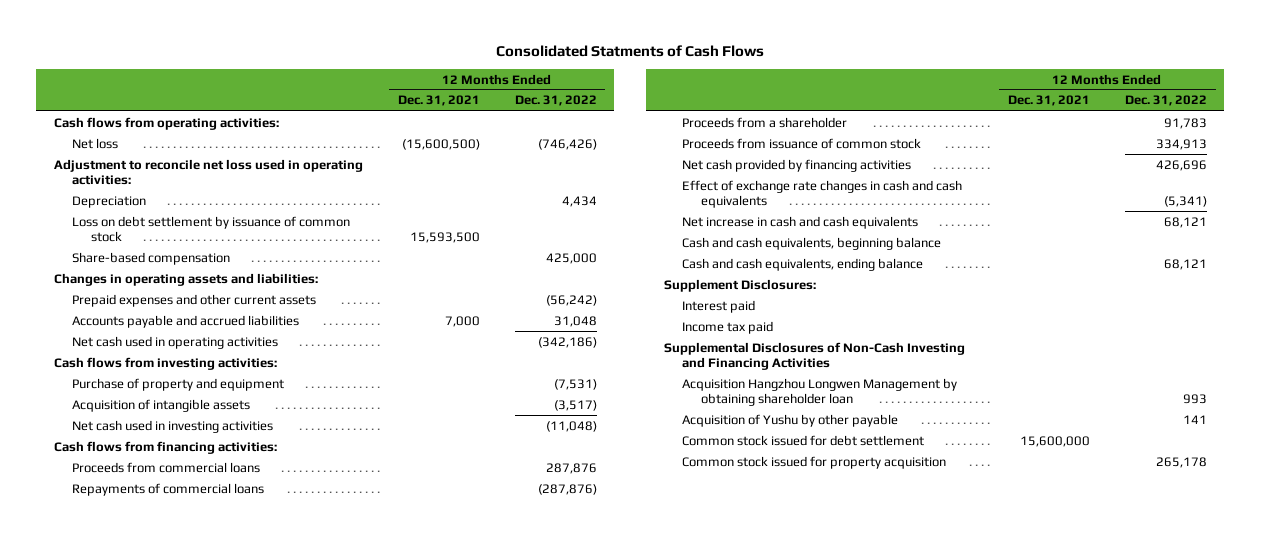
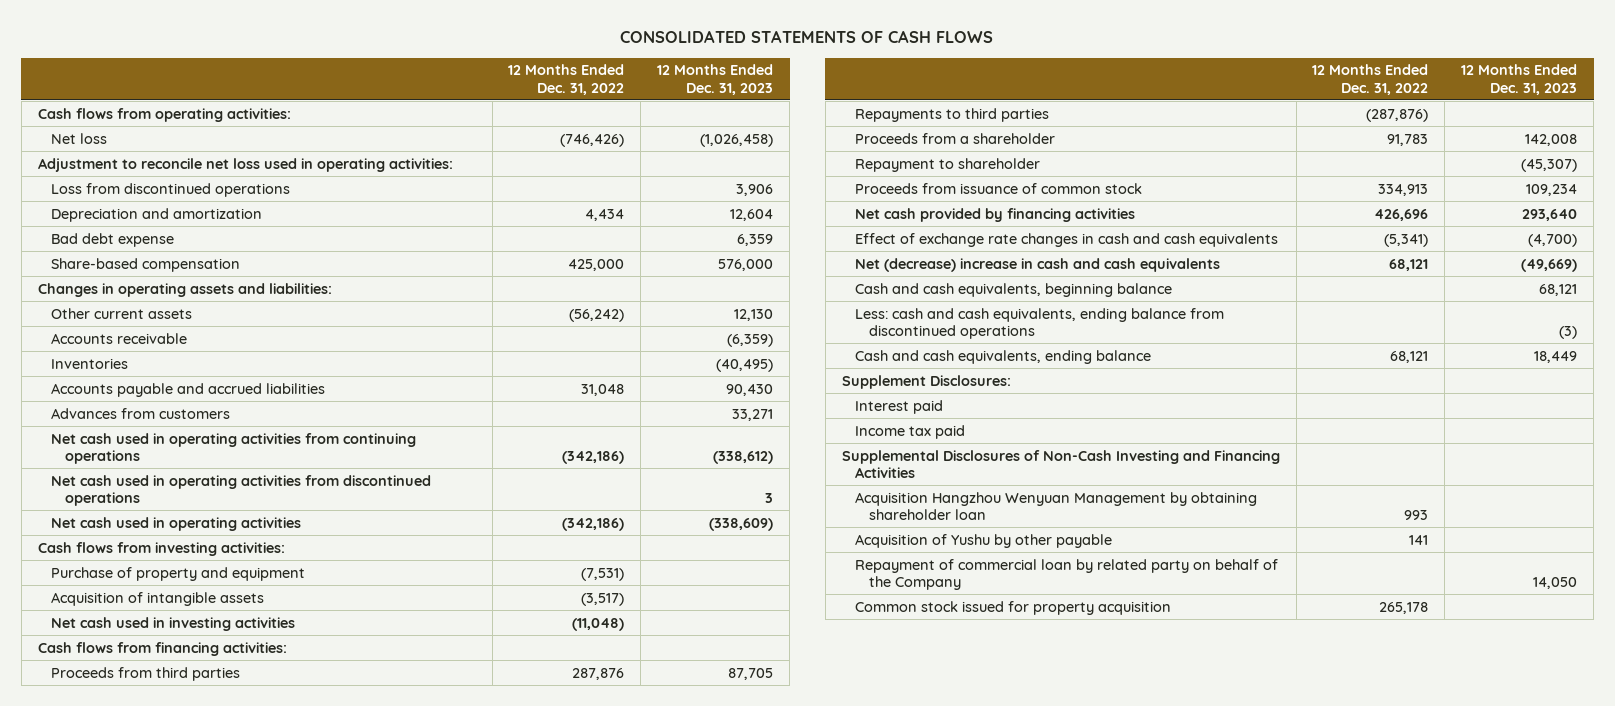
- Consolidated Statments of Cash Flows
+ CONSOLIDATED STATEMENTS OF CASH FLOWS
- | 12 Months Ended Dec. 31, 2021 | 12 Months Ended Dec. 31, 2022
+ | 12 Months Ended Dec. 31, 2022 | 12 Months Ended Dec. 31, 2023
- Depreciation | | 4,434
- Loss on debt settlement by issuance of common stock | 15,593,500 |
+ Loss from discontinued operations | | 3,906
+ Depreciation and amortization | 4,434 | 12,604
+ Bad debt expense | | 6,359
- Prepaid expenses and other current assets | | (56,242)
+ Other current assets | (56,242) | 12,130
+ Accounts receivable | | (6,359)
+ Inventories | | (40,495)
+ Advances from customers | | 33,271
+ Net cash used in operating activities from continuing operations | (342,186) | (338,612)
+ Net cash used in operating activities from discontinued operations | | 3
- Proceeds from commercial loans | | 287,876
- Repayments of commercial loans | | (287,876)
+ Proceeds from third parties | 287,876 | 87,705
+ Repayments to third parties | (287,876) |
+ Repayment to shareholder | | (45,307)
- Net increase in cash and cash equivalents | | 68,121
+ Net (decrease) increase in cash and cash equivalents | 68,121 | (49,669)
+ Less: cash and cash equivalents, ending balance from discontinued operations | | (3)
- Acquisition Hangzhou Longwen Management by obtaining shareholder loan | | 993
+ Acquisition Hangzhou Wenyuan Management by obtaining shareholder loan | 993 |
- Common stock issued for debt settlement | 15,600,000 |
+ Repayment of commercial loan by related party on behalf of the Company | | 14,050

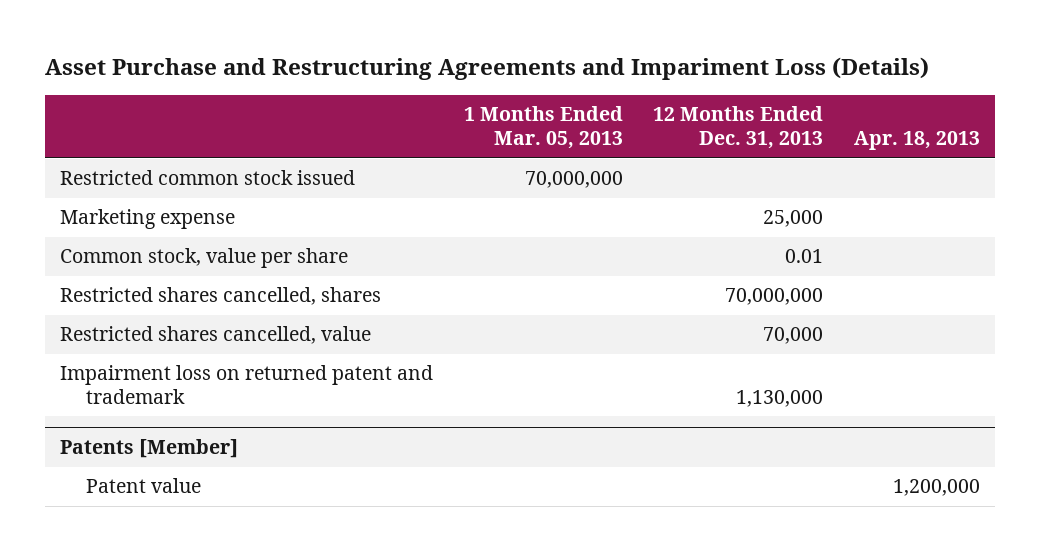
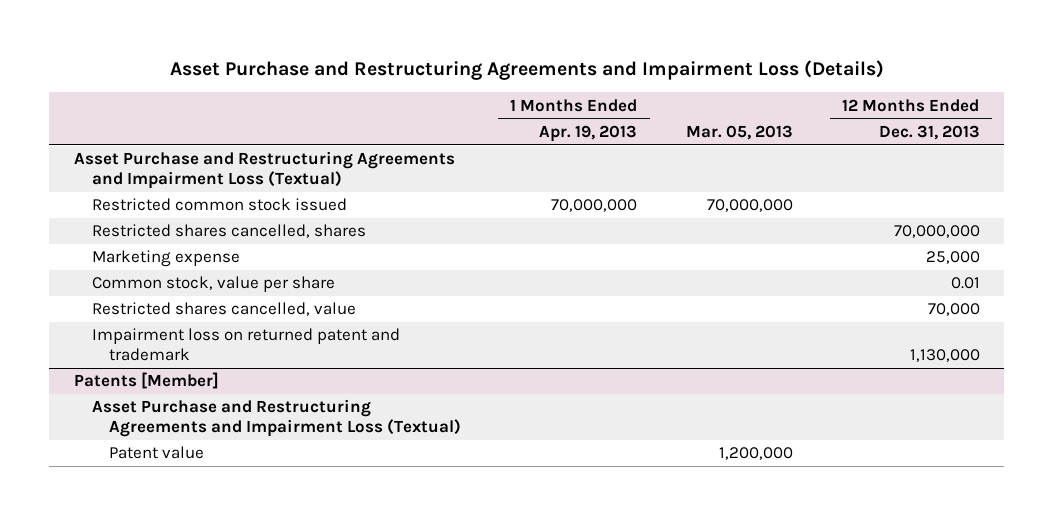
- Asset Purchase and Restructuring Agreements and Impariment Loss (Details)
+ Asset Purchase and Restructuring Agreements and Impairment Loss (Details)
- | 1 Months Ended Mar. 05, 2013 | 12 Months Ended Dec. 31, 2013 | Apr. 18, 2013
+ | 1 Months Ended Apr. 19, 2013 | Mar. 05, 2013 | 12 Months Ended Dec. 31, 2013
+ Asset Purchase and Restructuring Agreements and Impairment Loss (Textual)
moved up: Restricted shares cancelled, shares | | | 70,000,000
@ Patents [Member]
+ Asset Purchase and Restructuring Agreements and Impairment Loss (Textual)

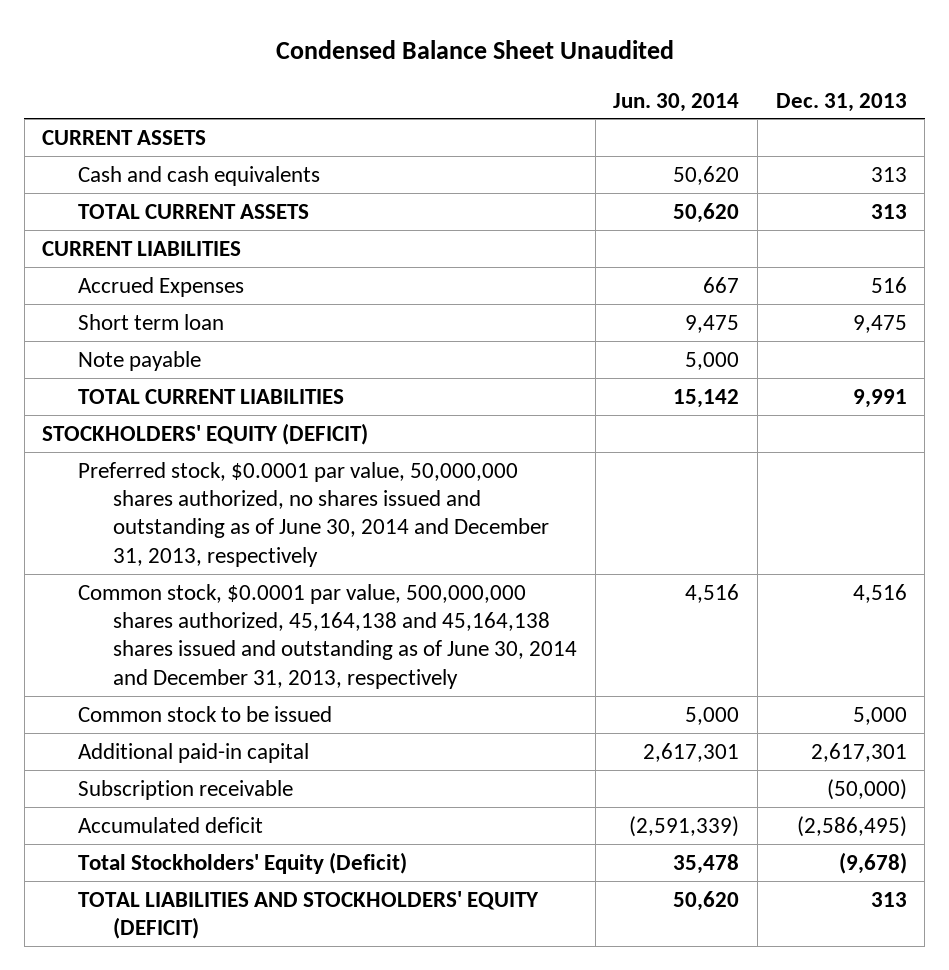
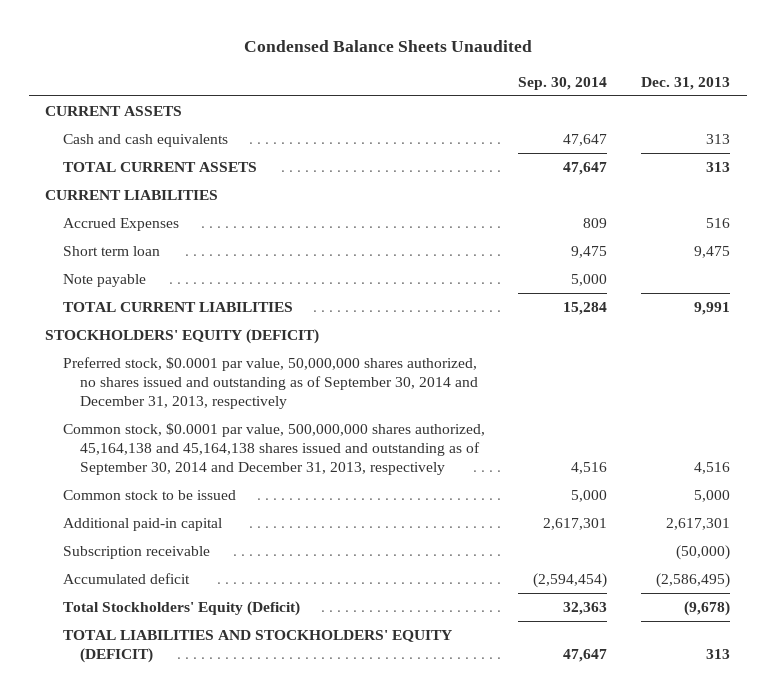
- Condensed Balance Sheet Unaudited
+ Condensed Balance Sheets Unaudited
- | Jun. 30, 2014 | Dec. 31, 2013
+ | Sep. 30, 2014 | Dec. 31, 2013
- Preferred stock, $0.0001 par value, 50,000,000 shares authorized, no shares issued and outstanding as of June 30, 2014 and December 31, 2013, respectively
- Common stock, $0.0001 par value, 500,000,000 shares authorized, 45,164,138 and 45,164,138 shares issued and outstanding as of June 30, 2014 and December 31, 2013, respectively | 4,516 | 4,516
+ Preferred stock, $0.0001 par value, 50,000,000 shares authorized, no shares issued and outstanding as of September 30, 2014 and December 31, 2013, respectively
+ Common stock, $0.0001 par value, 500,000,000 shares authorized, 45,164,138 and 45,164,138 shares issued and outstanding as of September 30, 2014 and December 31, 2013, respectively | 4,516 | 4,516

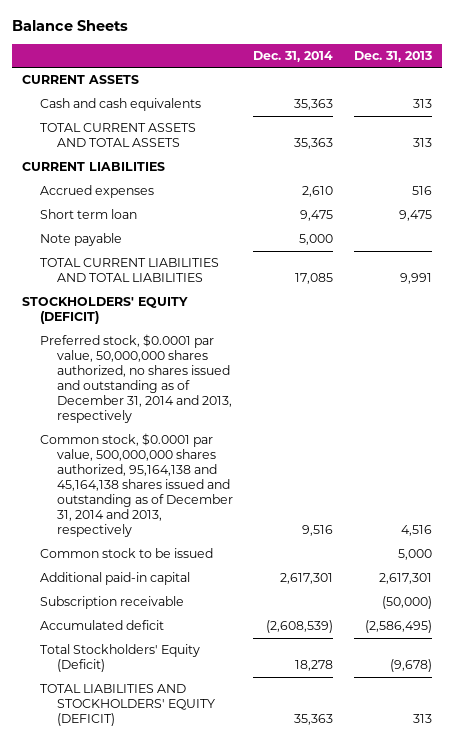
- Condensed Balance Sheets Unaudited
+ Balance Sheets
- | Sep. 30, 2014 | Dec. 31, 2013
+ | Dec. 31, 2014 | Dec. 31, 2013
- TOTAL CURRENT ASSETS | 47,647 | 313
+ TOTAL CURRENT ASSETS AND TOTAL ASSETS | 35,363 | 313
- Accrued Expenses | 809 | 516
+ Accrued expenses | 2,610 | 516
- TOTAL CURRENT LIABILITIES | 15,284 | 9,991
+ TOTAL CURRENT LIABILITIES AND TOTAL LIABILITIES | 17,085 | 9,991
- Preferred stock, $0.0001 par value, 50,000,000 shares authorized, no shares issued and outstanding as of September 30, 2014 and December 31, 2013, respectively
- Common stock, $0.0001 par value, 500,000,000 shares authorized, 45,164,138 and 45,164,138 shares issued and outstanding as of September 30, 2014 and December 31, 2013, respectively | 4,516 | 4,516
+ Preferred stock, $0.0001 par value, 50,000,000 shares authorized, no shares issued and outstanding as of December 31, 2014 and 2013, respectively
+ Common stock, $0.0001 par value, 500,000,000 shares authorized, 95,164,138 and 45,164,138 shares issued and outstanding as of December 31, 2014 and 2013, respectively | 9,516 | 4,516

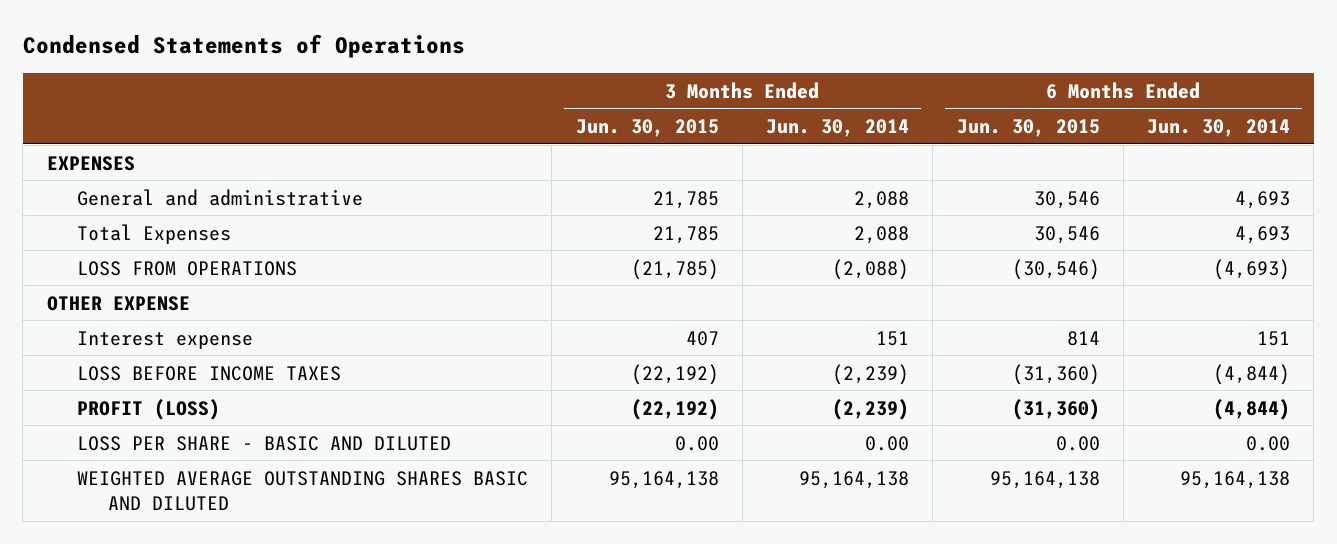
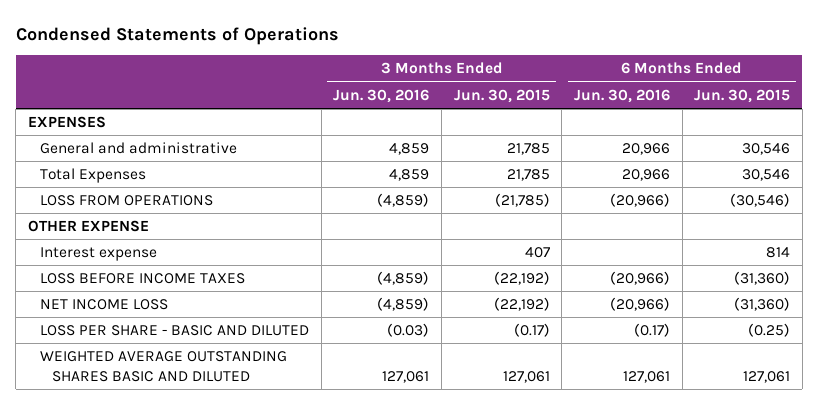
- | 3 Months Ended Jun. 30, 2015 | 3 Months Ended Jun. 30, 2014 | 6 Months Ended Jun. 30, 2015 | 6 Months Ended Jun. 30, 2014
+ | 3 Months Ended Jun. 30, 2016 | 3 Months Ended Jun. 30, 2015 | 6 Months Ended Jun. 30, 2016 | 6 Months Ended Jun. 30, 2015
- PROFIT (LOSS) | (22,192) | (2,239) | (31,360) | (4,844)
- LOSS PER SHARE - BASIC AND DILUTED | 0.00 | 0.00 | 0.00 | 0.00
- WEIGHTED AVERAGE OUTSTANDING SHARES BASIC AND DILUTED | 95,164,138 | 95,164,138 | 95,164,138 | 95,164,138
+ NET INCOME LOSS | (4,859) | (22,192) | (20,966) | (31,360)
+ LOSS PER SHARE - BASIC AND DILUTED | (0.03) | (0.17) | (0.17) | (0.25)
+ WEIGHTED AVERAGE OUTSTANDING SHARES BASIC AND DILUTED | 127,061 | 127,061 | 127,061 | 127,061

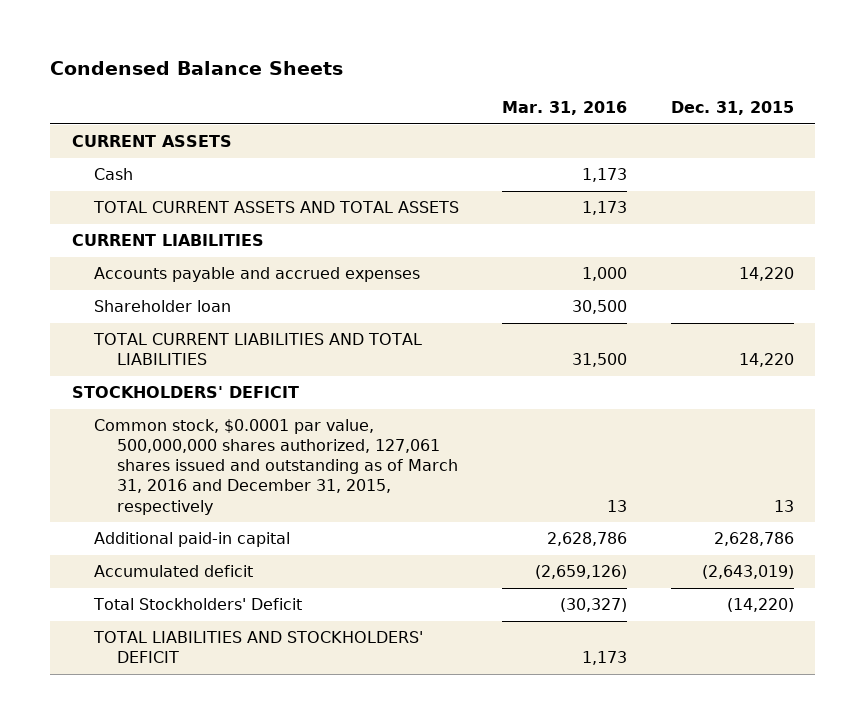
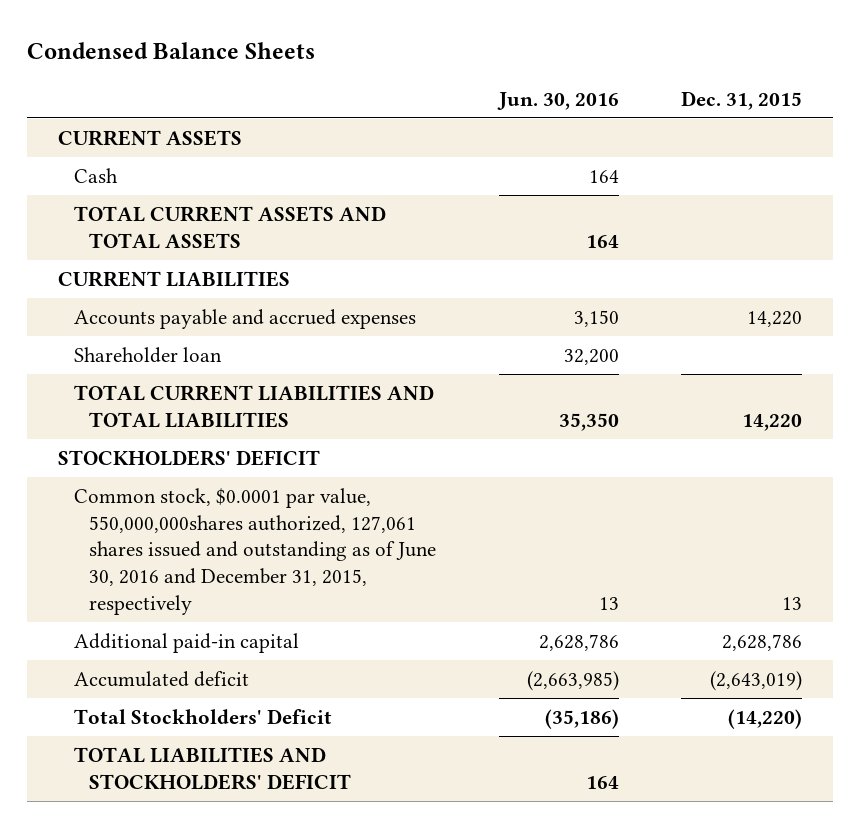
- | Mar. 31, 2016 | Dec. 31, 2015
+ | Jun. 30, 2016 | Dec. 31, 2015
- Common stock, $0.0001 par value, 500,000,000 shares authorized, 127,061 shares issued and outstanding as of March 31, 2016 and December 31, 2015, respectively | 13 | 13
+ Common stock, $0.0001 par value, 550,000,000shares authorized, 127,061 shares issued and outstanding as of June 30, 2016 and December 31, 2015, respectively | 13 | 13

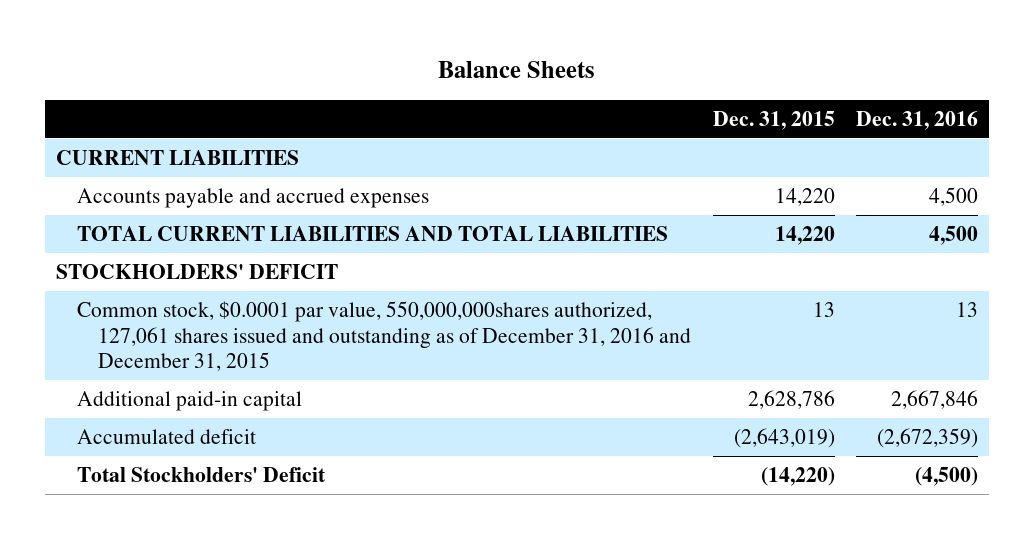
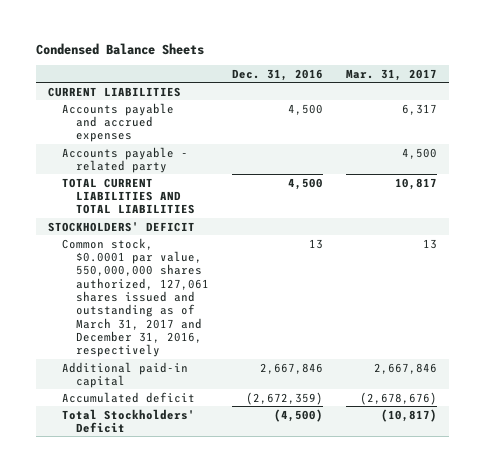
- Balance Sheets
+ Condensed Balance Sheets
- | Dec. 31, 2015 | Dec. 31, 2016
+ | Dec. 31, 2016 | Mar. 31, 2017
+ Accounts payable - related party | | 4,500
- Common stock, $0.0001 par value, 550,000,000shares authorized, 127,061 shares issued and outstanding as of December 31, 2016 and December 31, 2015 | 13 | 13
+ Common stock, $0.0001 par value, 550,000,000 shares authorized, 127,061 shares issued and outstanding as of March 31, 2017 and December 31, 2016, respectively | 13 | 13

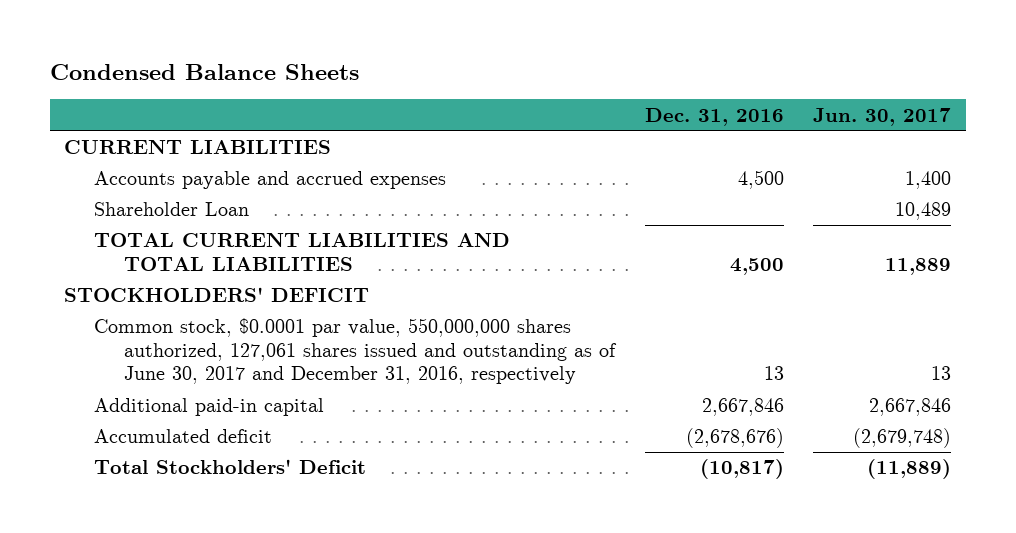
- | Dec. 31, 2016 | Mar. 31, 2017
+ | Dec. 31, 2016 | Jun. 30, 2017
- Accounts payable - related party | | 4,500
+ Shareholder Loan | | 10,489
- Common stock, $0.0001 par value, 550,000,000 shares authorized, 127,061 shares issued and outstanding as of March 31, 2017 and December 31, 2016, respectively | 13 | 13
+ Common stock, $0.0001 par value, 550,000,000 shares authorized, 127,061 shares issued and outstanding as of June 30, 2017 and December 31, 2016, respectively | 13 | 13
- Accumulated deficit | (2,672,359) | (2,678,676)
- Total Stockholders' Deficit | (4,500) | (10,817)
+ Accumulated deficit | (2,678,676) | (2,679,748)
+ Total Stockholders' Deficit | (10,817) | (11,889)

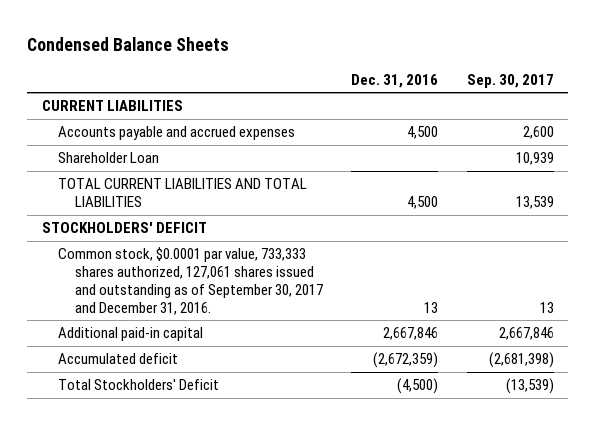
- | Dec. 31, 2016 | Jun. 30, 2017
+ | Dec. 31, 2016 | Sep. 30, 2017
- Common stock, $0.0001 par value, 550,000,000 shares authorized, 127,061 shares issued and outstanding as of June 30, 2017 and December 31, 2016, respectively | 13 | 13
+ Common stock, $0.0001 par value, 733,333 shares authorized, 127,061 shares issued and outstanding as of September 30, 2017 and December 31, 2016. | 13 | 13
- Accumulated deficit | (2,678,676) | (2,679,748)
- Total Stockholders' Deficit | (10,817) | (11,889)
+ Accumulated deficit | (2,672,359) | (2,681,398)
+ Total Stockholders' Deficit | (4,500) | (13,539)

